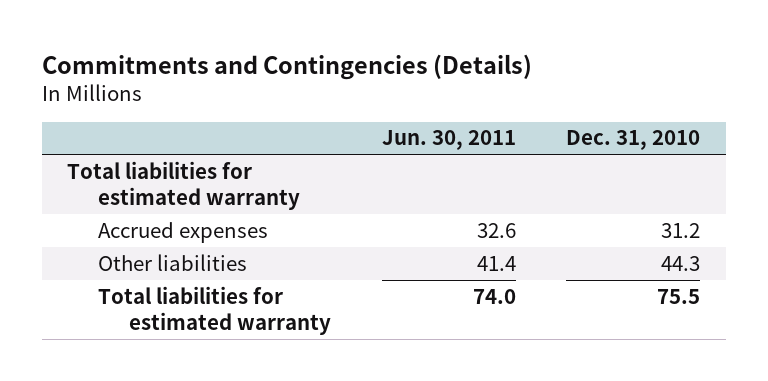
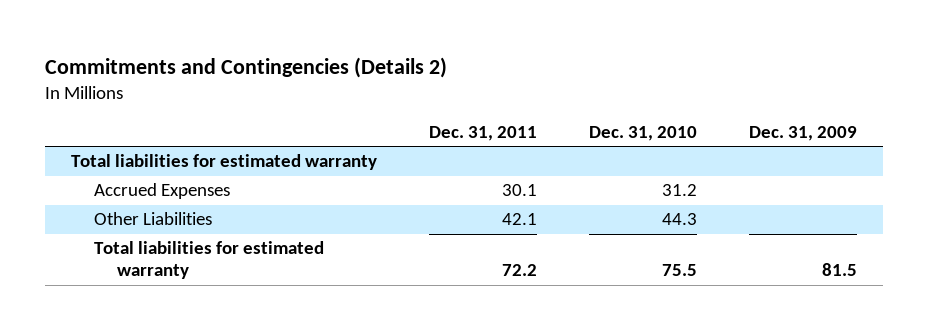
- Commitments and Contingencies (Details)
+ Commitments and Contingencies (Details 2)
- | Jun. 30, 2011 | Dec. 31, 2010
+ | Dec. 31, 2011 | Dec. 31, 2010 | Dec. 31, 2009
- Accrued expenses | 32.6 | 31.2
- Other liabilities | 41.4 | 44.3
+ Accrued Expenses | 30.1 | 31.2 |
+ Other Liabilities | 42.1 | 44.3 |

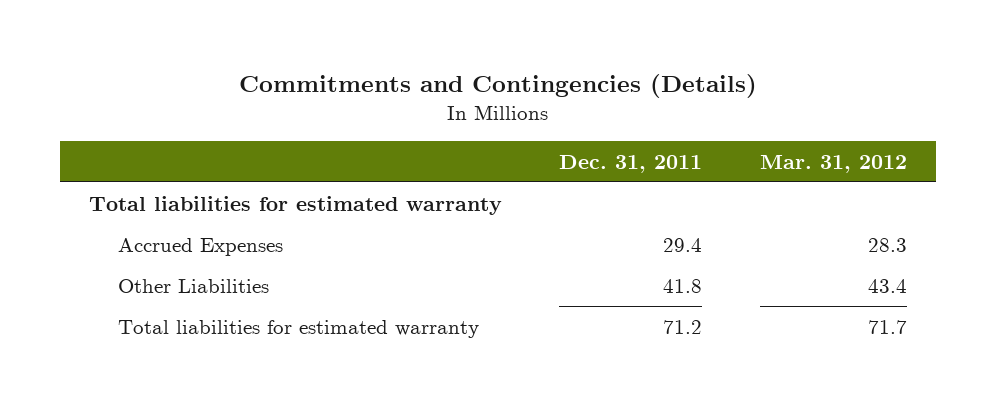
- Commitments and Contingencies (Details 2)
+ Commitments and Contingencies (Details)
- | Dec. 31, 2011 | Dec. 31, 2010 | Dec. 31, 2009
+ | Dec. 31, 2011 | Mar. 31, 2012
- Accrued Expenses | 30.1 | 31.2 |
- Other Liabilities | 42.1 | 44.3 |
- Total liabilities for estimated warranty | 72.2 | 75.5 | 81.5
+ Accrued Expenses | 29.4 | 28.3
+ Other Liabilities | 41.8 | 43.4
+ Total liabilities for estimated warranty | 71.2 | 71.7

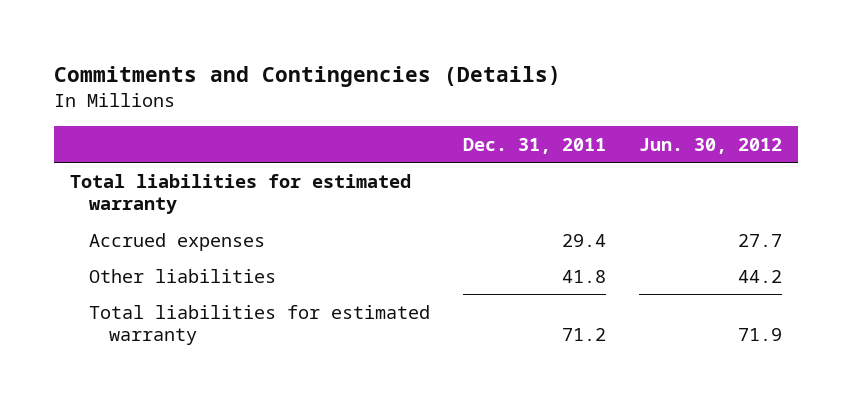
- | Dec. 31, 2011 | Mar. 31, 2012
+ | Dec. 31, 2011 | Jun. 30, 2012
- Accrued Expenses | 29.4 | 28.3
- Other Liabilities | 41.8 | 43.4
+ Accrued expenses | 29.4 | 27.7
+ Other liabilities | 41.8 | 44.2

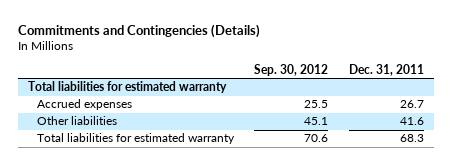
- | Dec. 31, 2011 | Jun. 30, 2012
+ | Sep. 30, 2012 | Dec. 31, 2011
- Accrued expenses | 29.4 | 27.7
- Other liabilities | 41.8 | 44.2
- Total liabilities for estimated warranty | 71.2 | 71.9
+ Accrued expenses | 25.5 | 26.7
+ Other liabilities | 45.1 | 41.6
+ Total liabilities for estimated warranty | 70.6 | 68.3

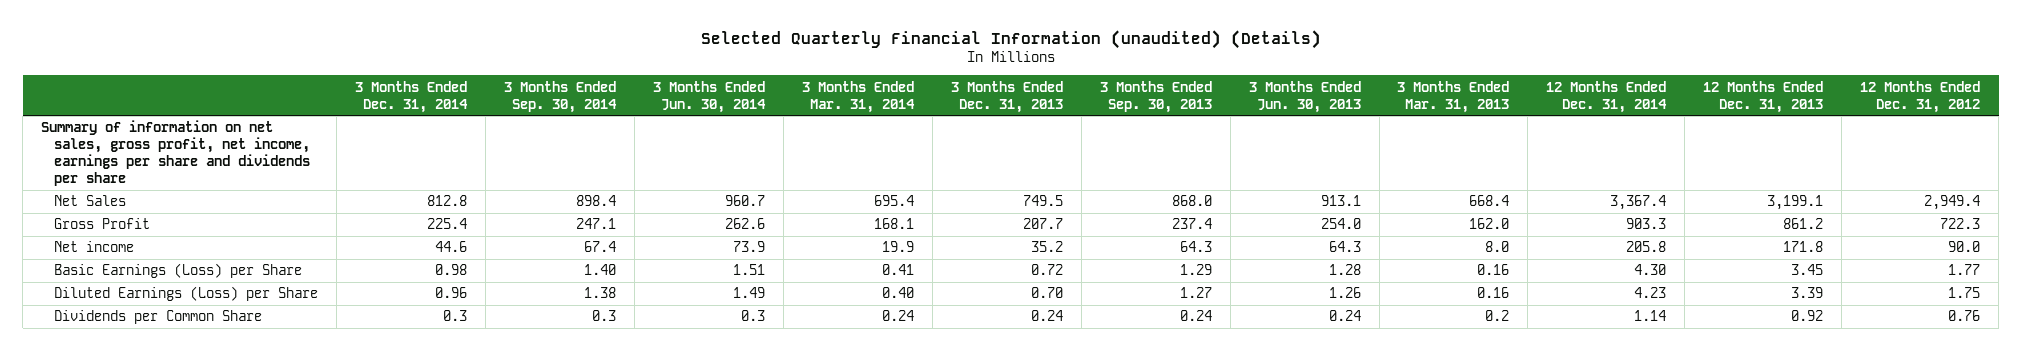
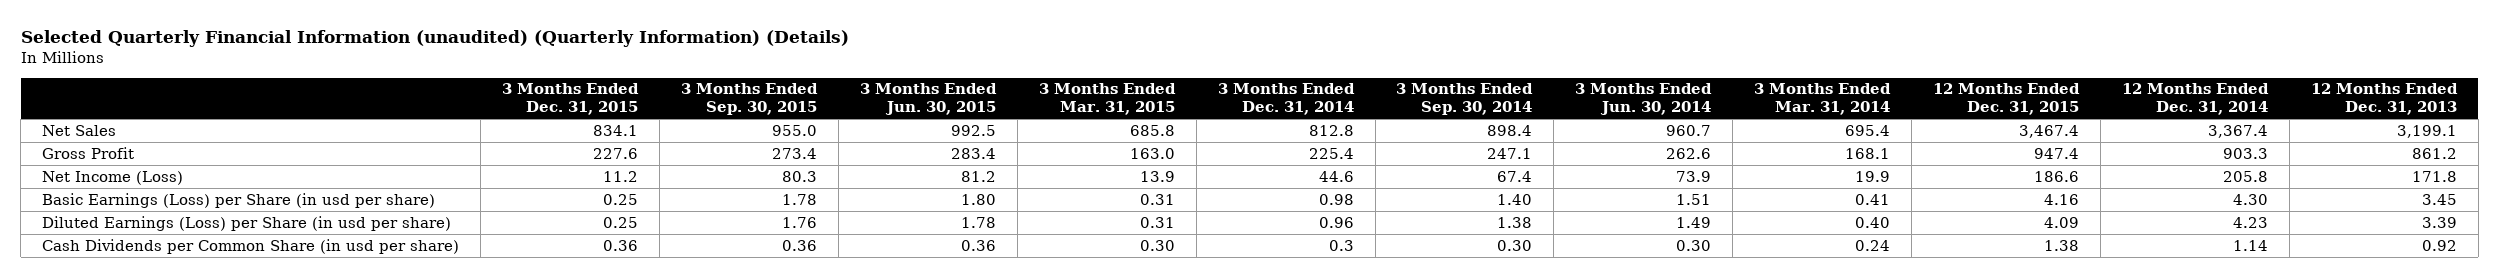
- Selected Quarterly Financial Information (unaudited) (Details)
+ Selected Quarterly Financial Information (unaudited) (Quarterly Information) (Details)
- | 3 Months Ended Dec. 31, 2014 | 3 Months Ended Sep. 30, 2014 | 3 Months Ended Jun. 30, 2014 | 3 Months Ended Mar. 31, 2014 | 3 Months Ended Dec. 31, 2013 | 3 Months Ended Sep. 30, 2013 | 3 Months Ended Jun. 30, 2013 | 3 Months Ended Mar. 31, 2013 | 12 Months Ended Dec. 31, 2014 | 12 Months Ended Dec. 31, 2013 | 12 Months Ended Dec. 31, 2012
+ | 3 Months Ended Dec. 31, 2015 | 3 Months Ended Sep. 30, 2015 | 3 Months Ended Jun. 30, 2015 | 3 Months Ended Mar. 31, 2015 | 3 Months Ended Dec. 31, 2014 | 3 Months Ended Sep. 30, 2014 | 3 Months Ended Jun. 30, 2014 | 3 Months Ended Mar. 31, 2014 | 12 Months Ended Dec. 31, 2015 | 12 Months Ended Dec. 31, 2014 | 12 Months Ended Dec. 31, 2013
- Summary of information on net sales, gross profit, net income, earnings per share and dividends per share
- Net income | 44.6 | 67.4 | 73.9 | 19.9 | 35.2 | 64.3 | 64.3 | 8.0 | 205.8 | 171.8 | 90.0
- Basic Earnings (Loss) per Share | 0.98 | 1.40 | 1.51 | 0.41 | 0.72 | 1.29 | 1.28 | 0.16 | 4.30 | 3.45 | 1.77
- Diluted Earnings (Loss) per Share | 0.96 | 1.38 | 1.49 | 0.40 | 0.70 | 1.27 | 1.26 | 0.16 | 4.23 | 3.39 | 1.75
- Dividends per Common Share | 0.3 | 0.3 | 0.3 | 0.24 | 0.24 | 0.24 | 0.24 | 0.2 | 1.14 | 0.92 | 0.76
+ Net Income (Loss) | 11.2 | 80.3 | 81.2 | 13.9 | 44.6 | 67.4 | 73.9 | 19.9 | 186.6 | 205.8 | 171.8
+ Basic Earnings (Loss) per Share (in usd per share) | 0.25 | 1.78 | 1.80 | 0.31 | 0.98 | 1.40 | 1.51 | 0.41 | 4.16 | 4.30 | 3.45
+ Diluted Earnings (Loss) per Share (in usd per share) | 0.25 | 1.76 | 1.78 | 0.31 | 0.96 | 1.38 | 1.49 | 0.40 | 4.09 | 4.23 | 3.39
+ Cash Dividends per Common Share (in usd per share) | 0.36 | 0.36 | 0.36 | 0.30 | 0.3 | 0.30 | 0.30 | 0.24 | 1.38 | 1.14 | 0.92

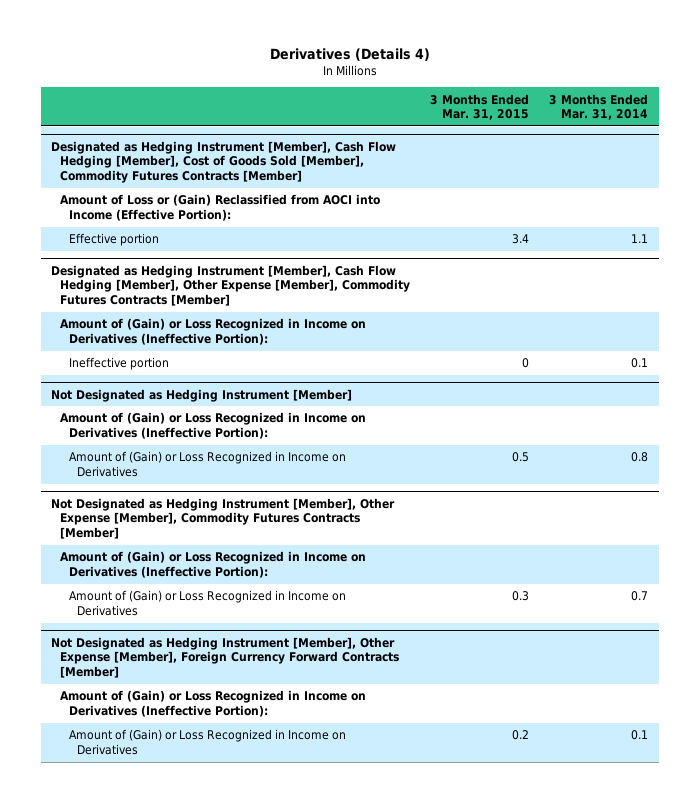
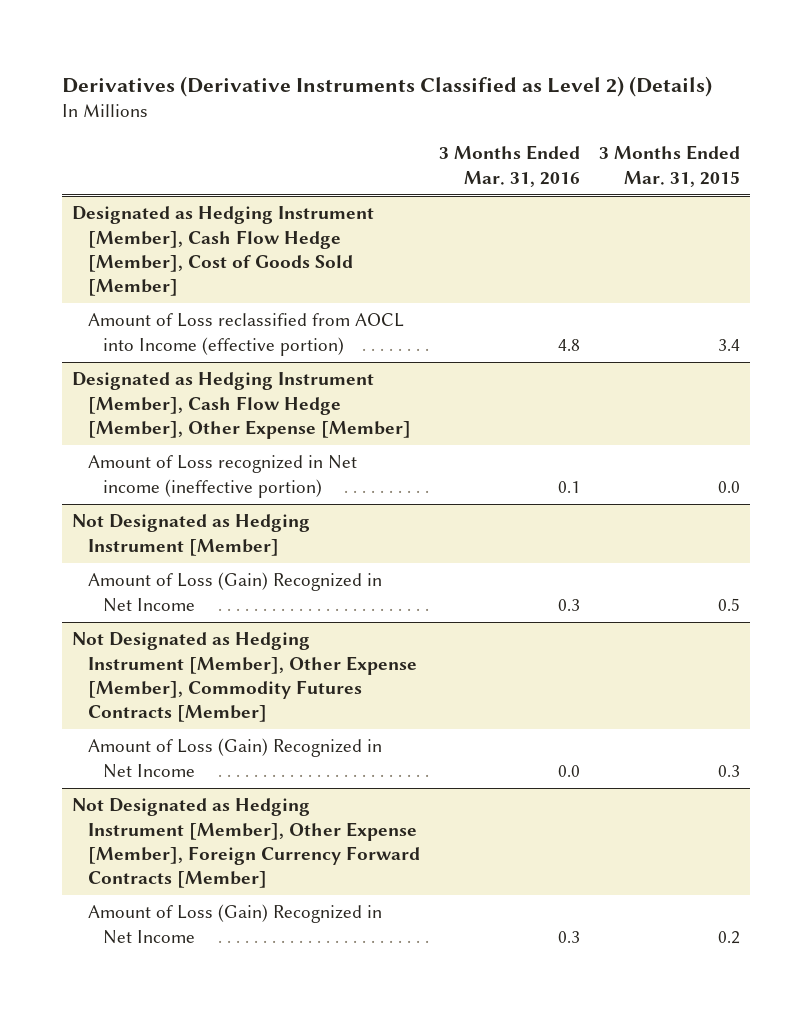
- Derivatives (Details 4)
+ Derivatives (Derivative Instruments Classified as Level 2) (Details)
- | 3 Months Ended Mar. 31, 2015 | 3 Months Ended Mar. 31, 2014
+ | 3 Months Ended Mar. 31, 2016 | 3 Months Ended Mar. 31, 2015
- Designated as Hedging Instrument [Member], Cash Flow Hedging [Member], Cost of Goods Sold [Member], Commodity Futures Contracts [Member]
- Amount of Loss or (Gain) Reclassified from AOCI into Income (Effective Portion):
- Effective portion | 3.4 | 1.1
- Designated as Hedging Instrument [Member], Cash Flow Hedging [Member], Other Expense [Member], Commodity Futures Contracts [Member]
- Amount of (Gain) or Loss Recognized in Income on Derivatives (Ineffective Portion):
- Ineffective portion | 0 | 0.1
+ Designated as Hedging Instrument [Member], Cash Flow Hedge [Member], Cost of Goods Sold [Member]
+ Amount of Loss reclassified from AOCL into Income (effective portion) | 4.8 | 3.4
+ Designated as Hedging Instrument [Member], Cash Flow Hedge [Member], Other Expense [Member]
+ Amount of Loss recognized in Net income (ineffective portion) | 0.1 | 0.0
@ Not Designated as Hedging Instrument [Member]
- Amount of (Gain) or Loss Recognized in Income on Derivatives (Ineffective Portion):
- Amount of (Gain) or Loss Recognized in Income on Derivatives | 0.5 | 0.8
+ Amount of Loss (Gain) Recognized in Net Income | 0.3 | 0.5
@ Not Designated as Hedging Instrument [Member], Other Expense [Member], Commodity Futures Contracts [Member]
- Amount of (Gain) or Loss Recognized in Income on Derivatives (Ineffective Portion):
- Amount of (Gain) or Loss Recognized in Income on Derivatives | 0.3 | 0.7
+ Amount of Loss (Gain) Recognized in Net Income | 0.0 | 0.3
@ Not Designated as Hedging Instrument [Member], Other Expense [Member], Foreign Currency Forward Contracts [Member]
- Amount of (Gain) or Loss Recognized in Income on Derivatives (Ineffective Portion):
- Amount of (Gain) or Loss Recognized in Income on Derivatives | 0.2 | 0.1
+ Amount of Loss (Gain) Recognized in Net Income | 0.3 | 0.2

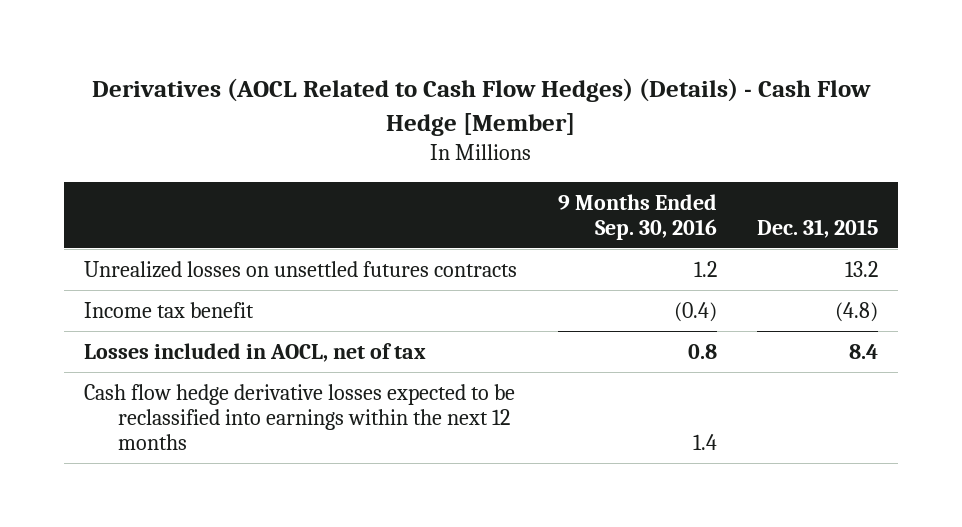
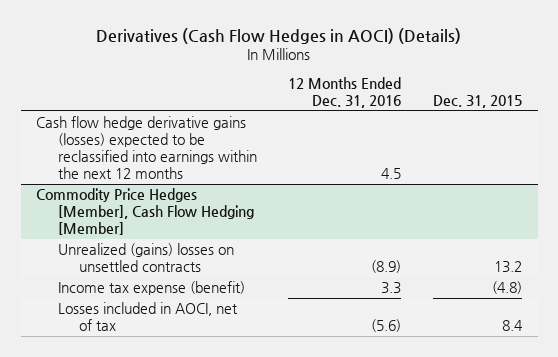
- Derivatives (AOCL Related to Cash Flow Hedges) (Details) - Cash Flow Hedge [Member]
+ Derivatives (Cash Flow Hedges in AOCI) (Details)
- | 9 Months Ended Sep. 30, 2016 | Dec. 31, 2015
+ | 12 Months Ended Dec. 31, 2016 | Dec. 31, 2015
- Unrealized losses on unsettled futures contracts | 1.2 | 13.2
- Income tax benefit | (0.4) | (4.8)
- Losses included in AOCL, net of tax | 0.8 | 8.4
- Cash flow hedge derivative losses expected to be reclassified into earnings within the next 12 months | 1.4 |
+ Cash flow hedge derivative gains (losses) expected to be reclassified into earnings within the next 12 months | 4.5 |
+ Commodity Price Hedges [Member], Cash Flow Hedging [Member]
+ Unrealized (gains) losses on unsettled contracts | (8.9) | 13.2
+ Income tax expense (benefit) | 3.3 | (4.8)
+ Losses included in AOCI, net of tax | (5.6) | 8.4

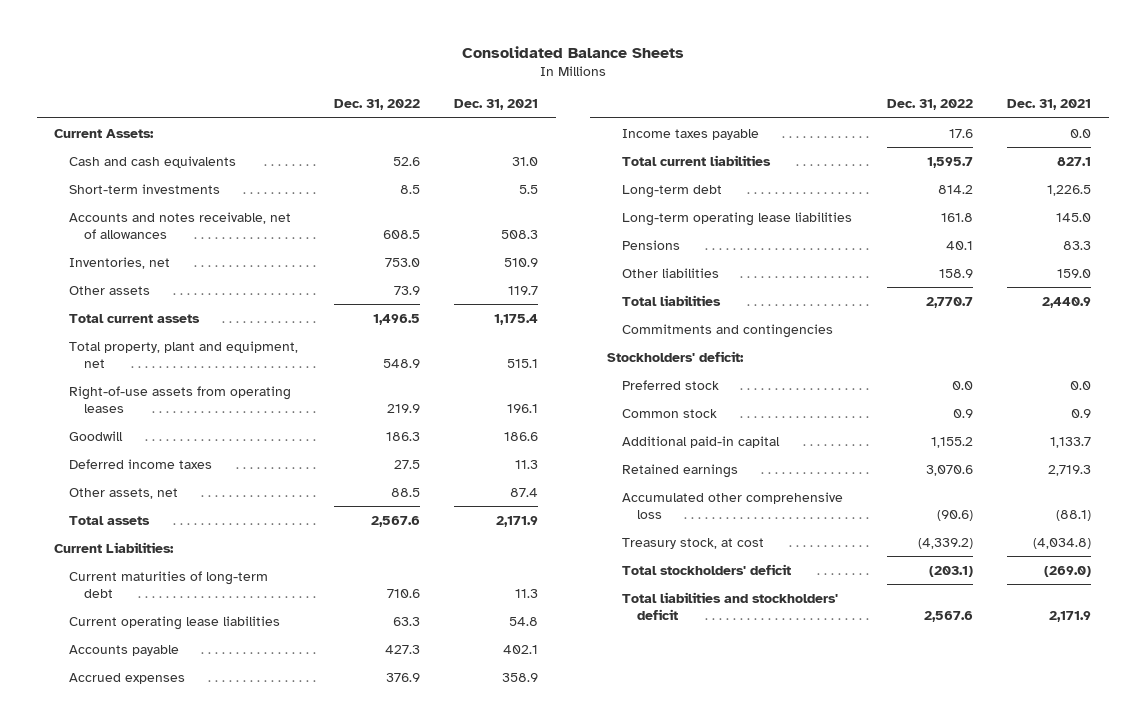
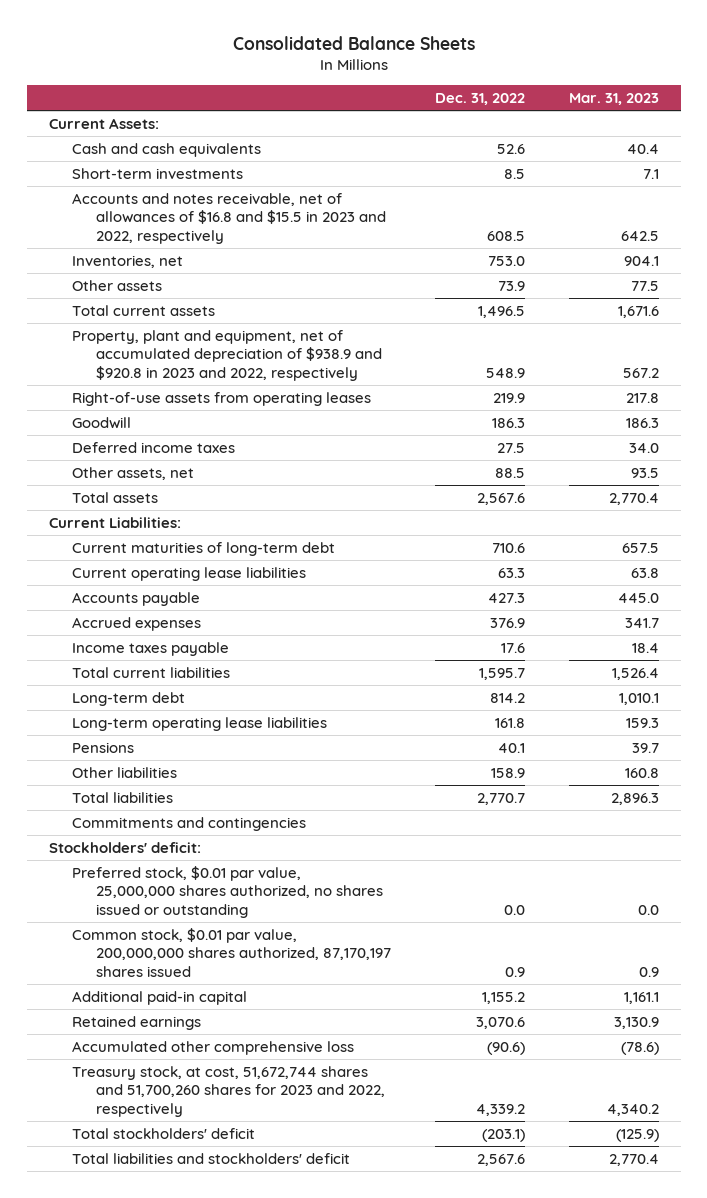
- | Dec. 31, 2022 | Dec. 31, 2021
+ | Dec. 31, 2022 | Mar. 31, 2023
- Accounts and notes receivable, net of allowances | 608.5 | 508.3
+ Accounts and notes receivable, net of allowances of $16.8 and $15.5 in 2023 and 2022, respectively | 608.5 | 642.5
- Total property, plant and equipment, net | 548.9 | 515.1
+ Property, plant and equipment, net of accumulated depreciation of $938.9 and $920.8 in 2023 and 2022, respectively | 548.9 | 567.2
- Preferred stock | 0.0 | 0.0
- Common stock | 0.9 | 0.9
+ Preferred stock, $0.01 par value, 25,000,000 shares authorized, no shares issued or outstanding | 0.0 | 0.0
+ Common stock, $0.01 par value, 200,000,000 shares authorized, 87,170,197 shares issued | 0.9 | 0.9
- Treasury stock, at cost | (4,339.2) | (4,034.8)
+ Treasury stock, at cost, 51,672,744 shares and 51,700,260 shares for 2023 and 2022, respectively | 4,339.2 | 4,340.2

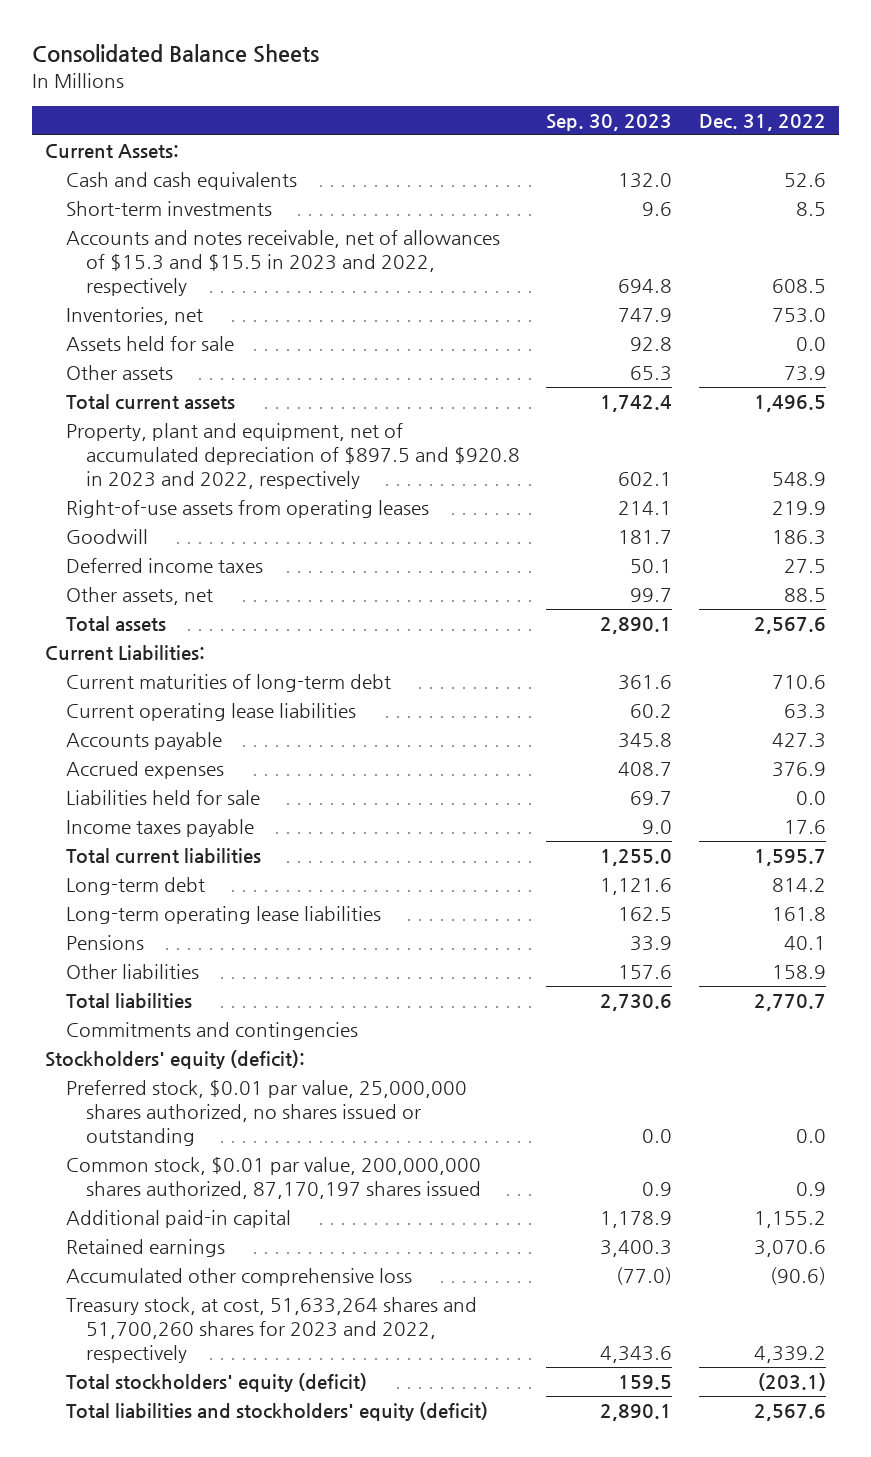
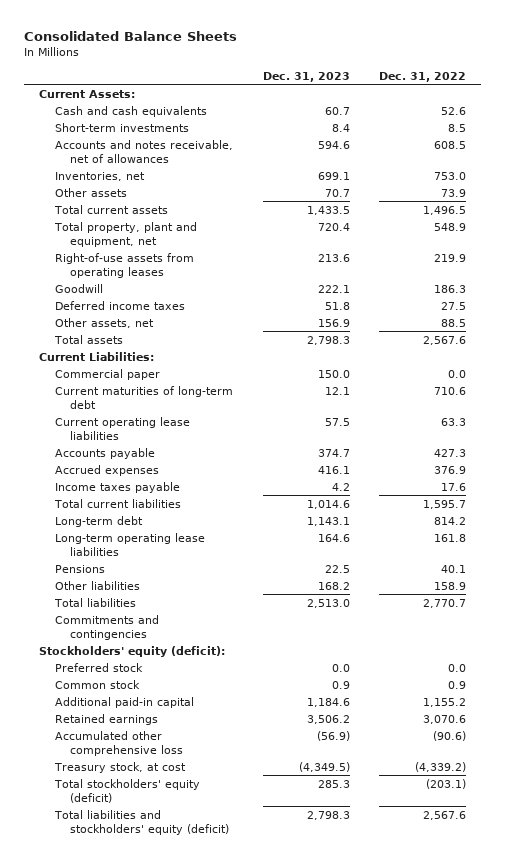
- | Sep. 30, 2023 | Dec. 31, 2022
+ | Dec. 31, 2023 | Dec. 31, 2022
- Accounts and notes receivable, net of allowances of $15.3 and $15.5 in 2023 and 2022, respectively | 694.8 | 608.5
+ Accounts and notes receivable, net of allowances | 594.6 | 608.5
- Assets held for sale | 92.8 | 0.0
- Property, plant and equipment, net of accumulated depreciation of $897.5 and $920.8 in 2023 and 2022, respectively | 602.1 | 548.9
+ Total property, plant and equipment, net | 720.4 | 548.9
+ Commercial paper | 150.0 | 0.0
- Liabilities held for sale | 69.7 | 0.0
- Preferred stock, $0.01 par value, 25,000,000 shares authorized, no shares issued or outstanding | 0.0 | 0.0
- Common stock, $0.01 par value, 200,000,000 shares authorized, 87,170,197 shares issued | 0.9 | 0.9
+ Preferred stock | 0.0 | 0.0
+ Common stock | 0.9 | 0.9
- Treasury stock, at cost, 51,633,264 shares and 51,700,260 shares for 2023 and 2022, respectively | 4,343.6 | 4,339.2
+ Treasury stock, at cost | (4,349.5) | (4,339.2)

